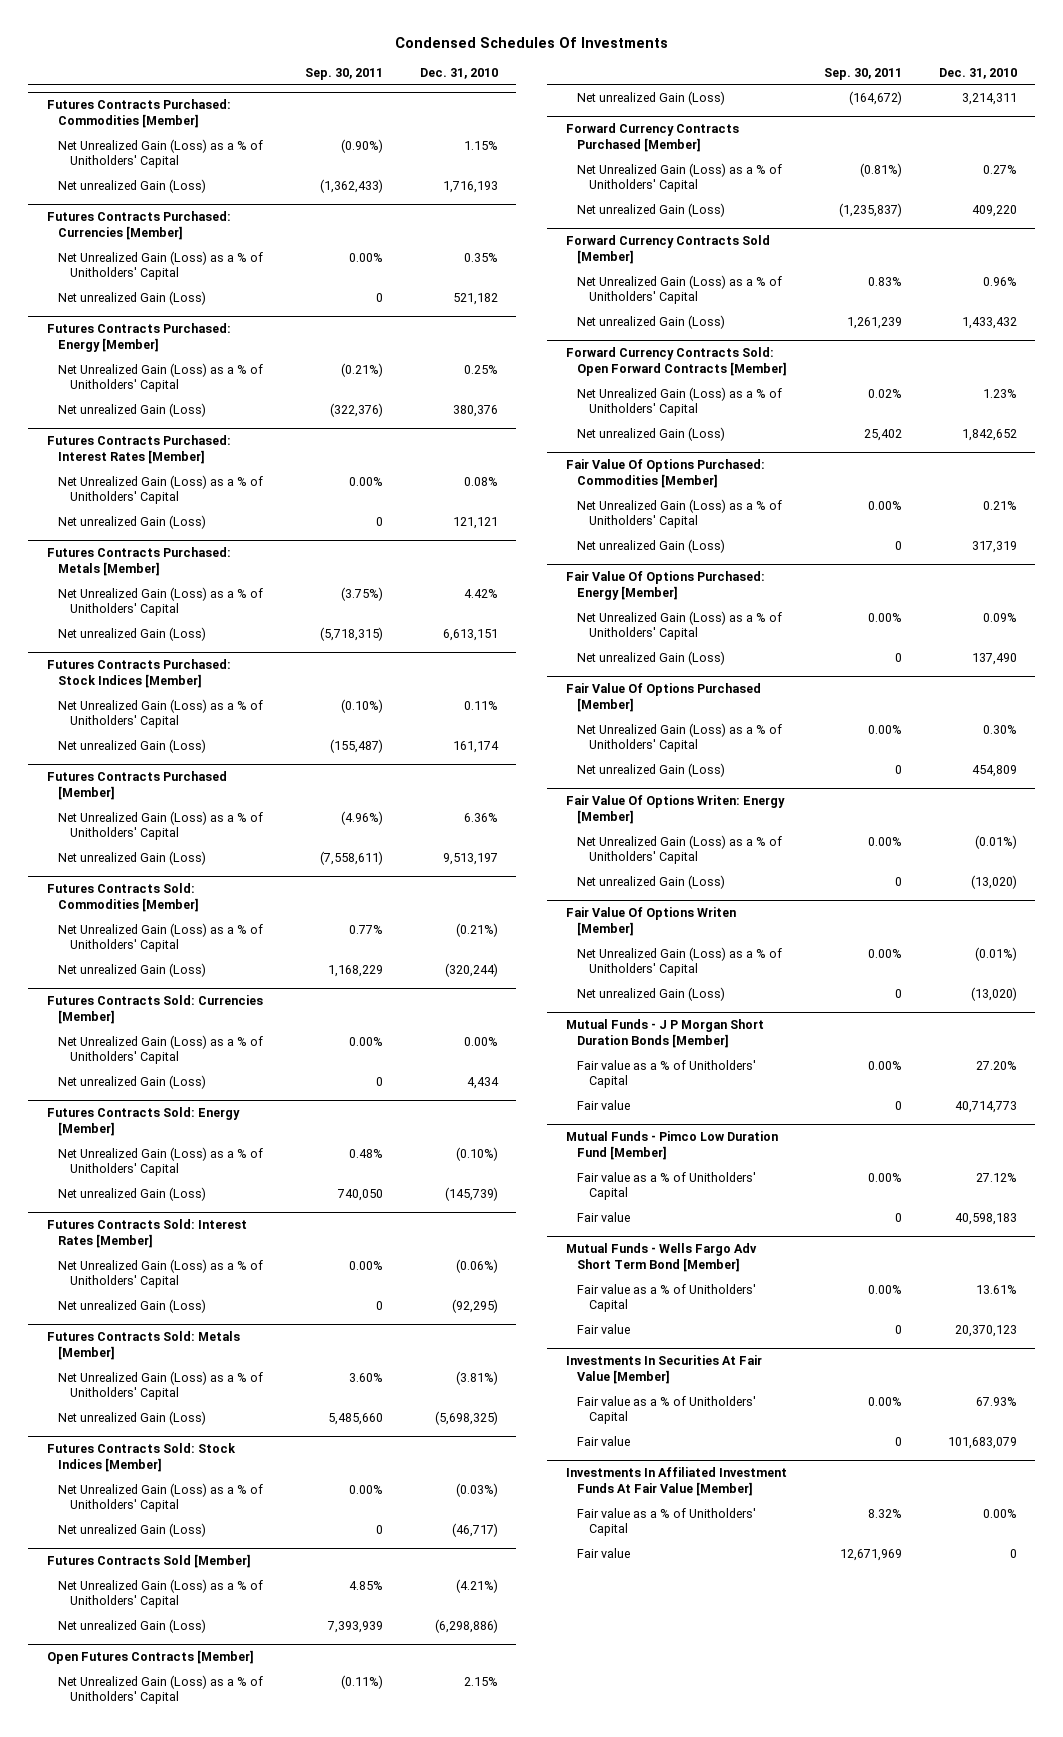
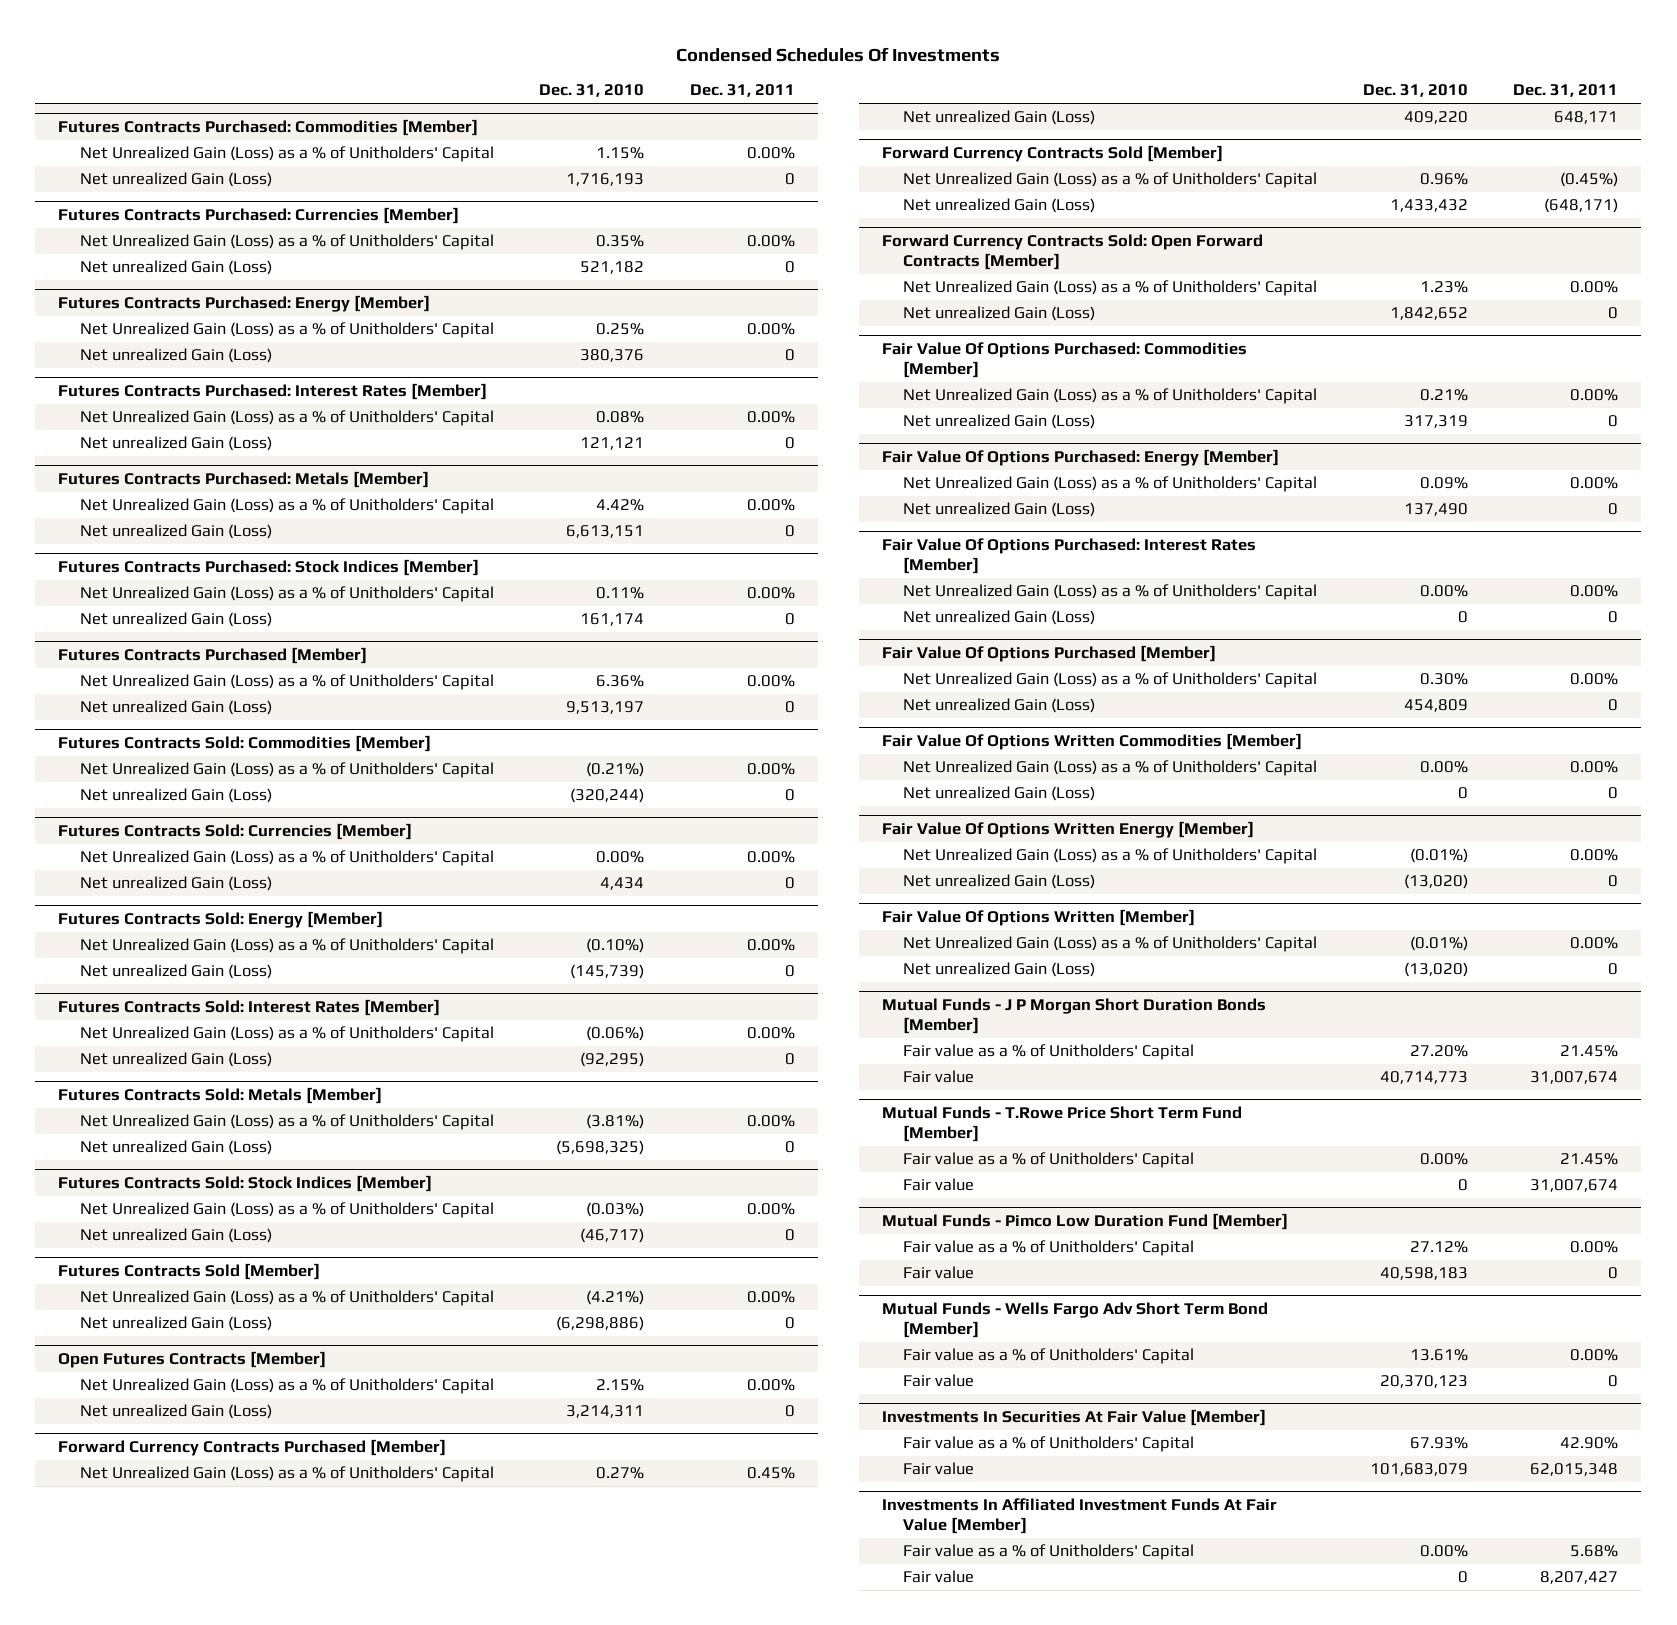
- | Sep. 30, 2011 | Dec. 31, 2010
+ | Dec. 31, 2010 | Dec. 31, 2011
+ Fair Value Of Options Purchased: Interest Rates [Member]
+ Net Unrealized Gain (Loss) as a % of Unitholders' Capital | 0.00% | 0.00%
+ Net unrealized Gain (Loss) | 0 | 0
- Fair Value Of Options Writen: Energy [Member]
+ Fair Value Of Options Written Commodities [Member]
+ Net Unrealized Gain (Loss) as a % of Unitholders' Capital | 0.00% | 0.00%
+ Net unrealized Gain (Loss) | 0 | 0
+ Fair Value Of Options Written Energy [Member]
- Fair Value Of Options Writen [Member]
+ Fair Value Of Options Written [Member]
+ Mutual Funds - T.Rowe Price Short Term Fund [Member]
+ Fair value as a % of Unitholders' Capital | 0.00% | 21.45%
+ Fair value | 0 | 31,007,674

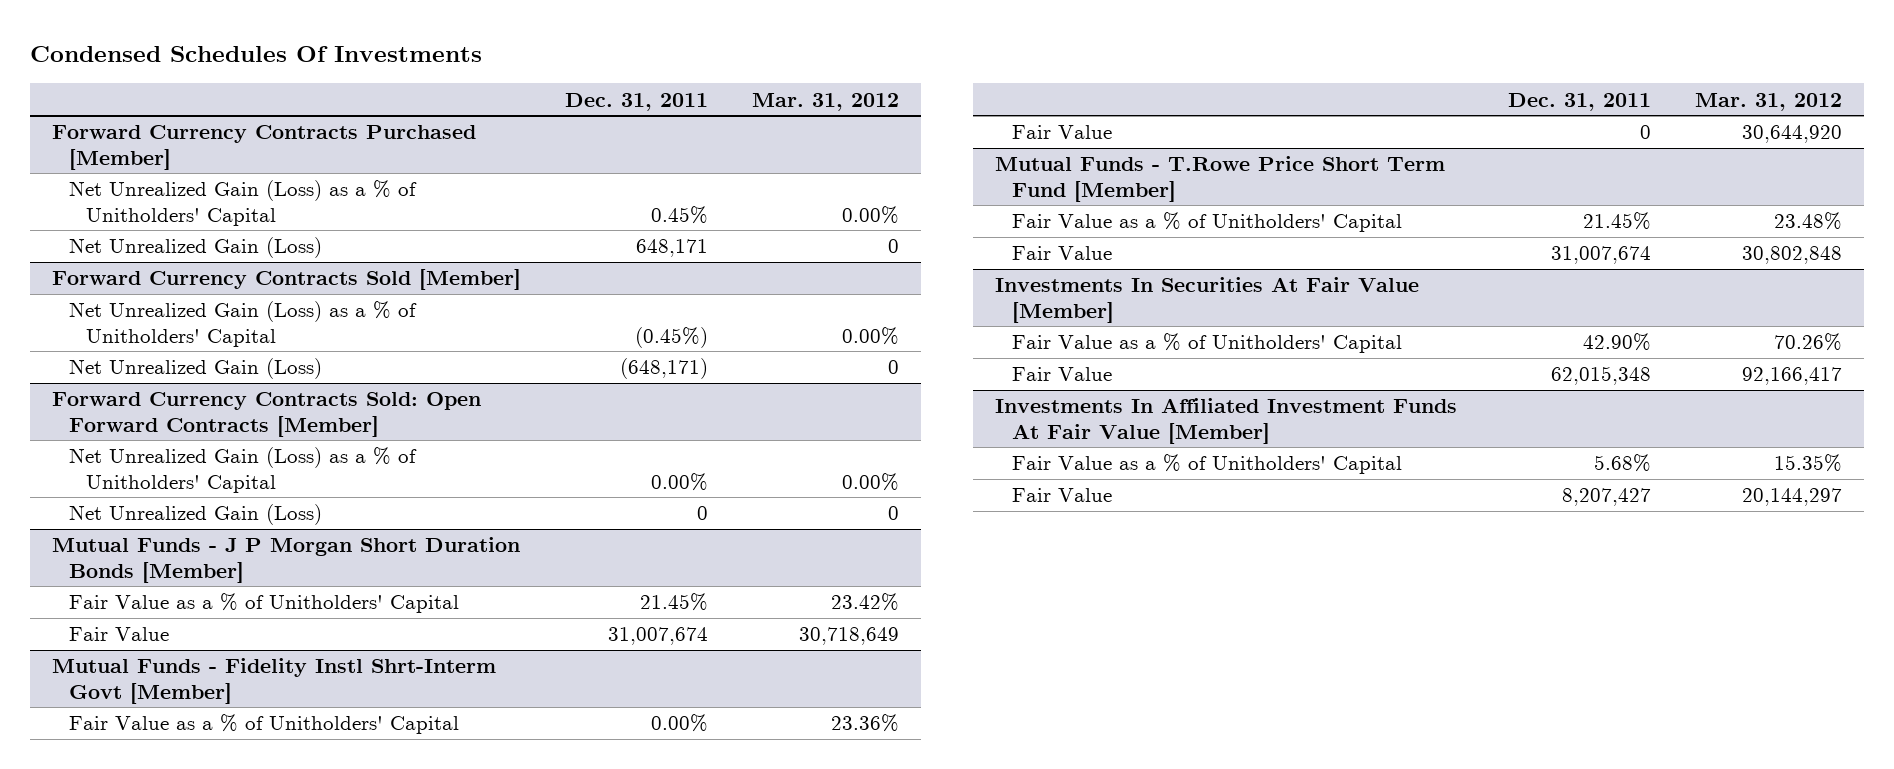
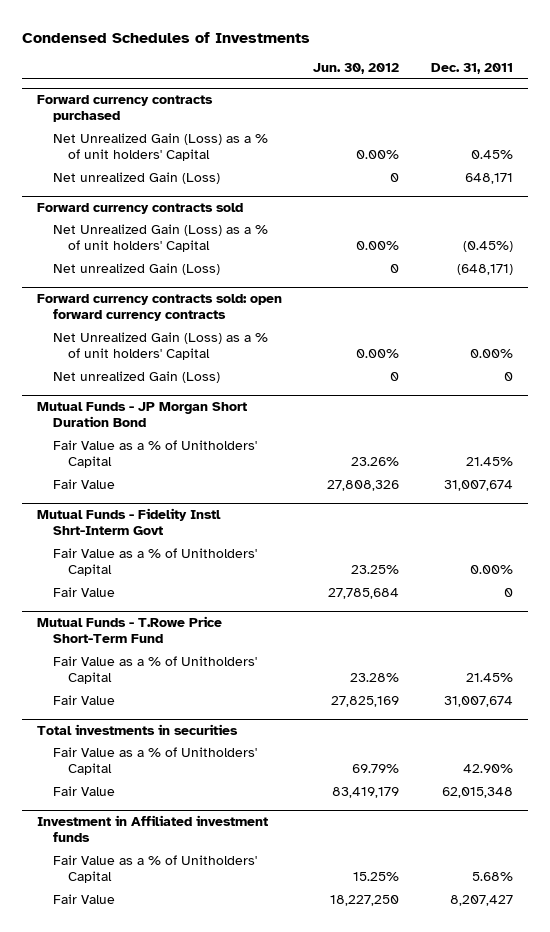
- Condensed Schedules Of Investments
+ Condensed Schedules of Investments
- | Dec. 31, 2011 | Mar. 31, 2012
+ | Jun. 30, 2012 | Dec. 31, 2011
- Forward Currency Contracts Purchased [Member]
- Net Unrealized Gain (Loss) as a % of Unitholders' Capital | 0.45% | 0.00%
- Net Unrealized Gain (Loss) | 648,171 | 0
- Forward Currency Contracts Sold [Member]
- Net Unrealized Gain (Loss) as a % of Unitholders' Capital | (0.45%) | 0.00%
- Net Unrealized Gain (Loss) | (648,171) | 0
- Forward Currency Contracts Sold: Open Forward Contracts [Member]
- Net Unrealized Gain (Loss) as a % of Unitholders' Capital | 0.00% | 0.00%
- Net Unrealized Gain (Loss) | 0 | 0
- Mutual Funds - J P Morgan Short Duration Bonds [Member]
+ Forward currency contracts purchased
+ Net Unrealized Gain (Loss) as a % of unit holders' Capital | 0.00% | 0.45%
+ Net unrealized Gain (Loss) | 0 | 648,171
+ Forward currency contracts sold
+ Net Unrealized Gain (Loss) as a % of unit holders' Capital | 0.00% | (0.45%)
+ Net unrealized Gain (Loss) | 0 | (648,171)
+ Forward currency contracts sold: open forward currency contracts
+ Net Unrealized Gain (Loss) as a % of unit holders' Capital | 0.00% | 0.00%
+ Net unrealized Gain (Loss) | 0 | 0
+ Mutual Funds - JP Morgan Short Duration Bond
- Mutual Funds - Fidelity Instl Shrt-Interm Govt [Member]
+ Mutual Funds - Fidelity Instl Shrt-Interm Govt
- Mutual Funds - T.Rowe Price Short Term Fund [Member]
+ Mutual Funds - T.Rowe Price Short-Term Fund
- Investments In Securities At Fair Value [Member]
+ Total investments in securities
- Investments In Affiliated Investment Funds At Fair Value [Member]
+ Investment in Affiliated investment funds

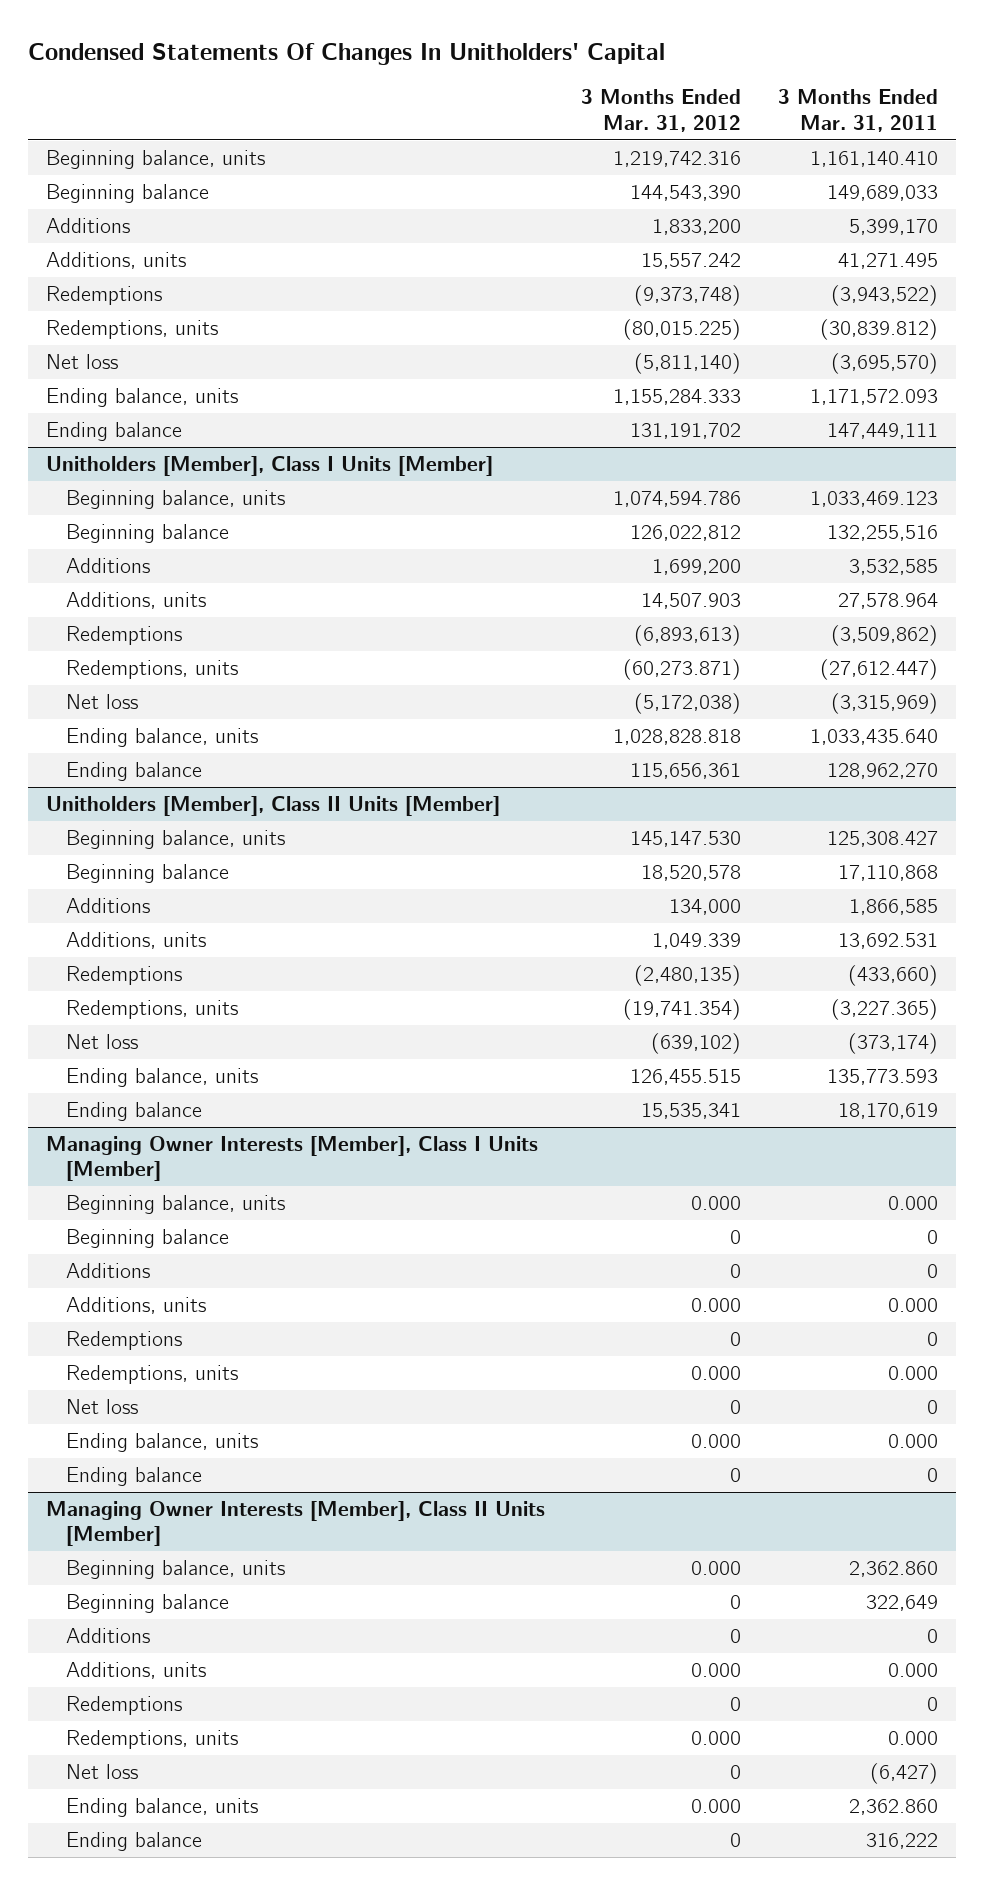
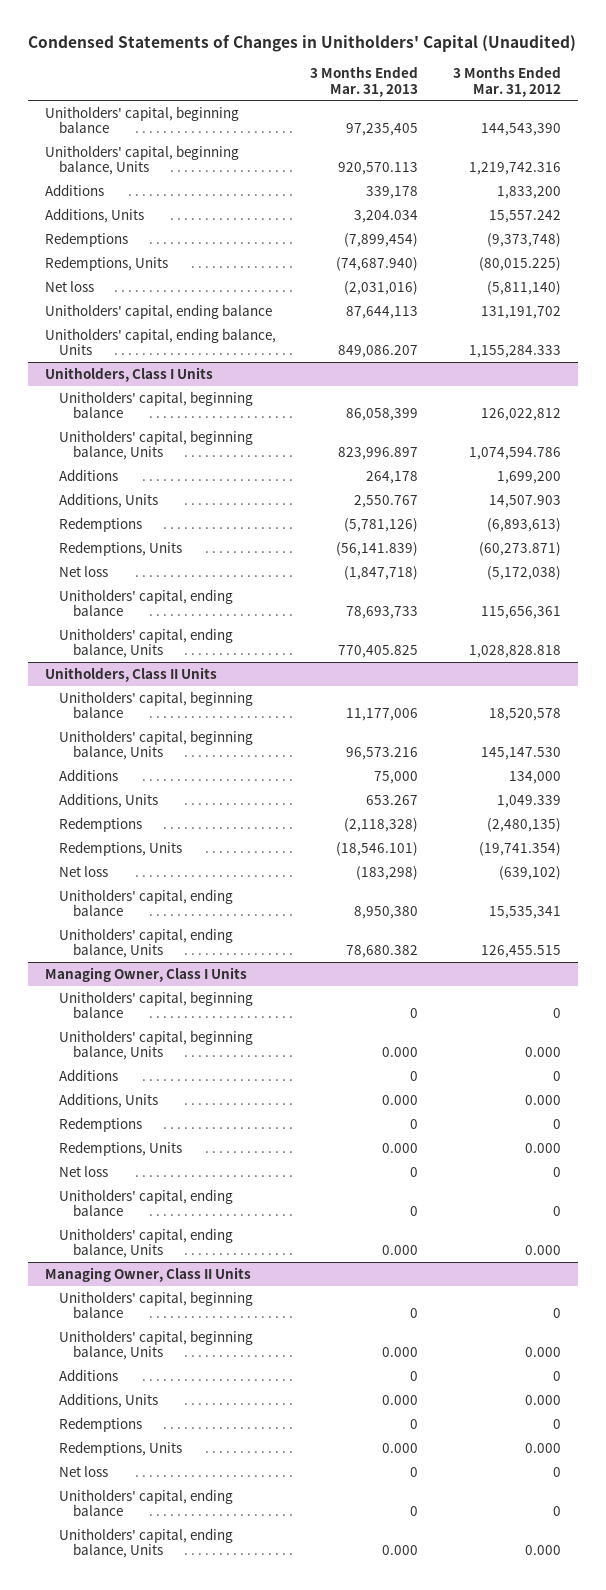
- Condensed Statements Of Changes In Unitholders' Capital
+ Condensed Statements of Changes in Unitholders' Capital (Unaudited)
- | 3 Months Ended Mar. 31, 2012 | 3 Months Ended Mar. 31, 2011
+ | 3 Months Ended Mar. 31, 2013 | 3 Months Ended Mar. 31, 2012
- Beginning balance, units | 1,219,742.316 | 1,161,140.410
- Beginning balance | 144,543,390 | 149,689,033
+ Unitholders' capital, beginning balance | 97,235,405 | 144,543,390
+ Unitholders' capital, beginning balance, Units | 920,570.113 | 1,219,742.316
- Additions, units | 15,557.242 | 41,271.495
+ Additions, Units | 3,204.034 | 15,557.242
- Redemptions, units | (80,015.225) | (30,839.812)
+ Redemptions, Units | (74,687.940) | (80,015.225)
- Ending balance, units | 1,155,284.333 | 1,171,572.093
- Ending balance | 131,191,702 | 147,449,111
- Unitholders [Member], Class I Units [Member]
- Beginning balance, units | 1,074,594.786 | 1,033,469.123
- Beginning balance | 126,022,812 | 132,255,516
+ Unitholders' capital, ending balance | 87,644,113 | 131,191,702
+ Unitholders' capital, ending balance, Units | 849,086.207 | 1,155,284.333
+ Unitholders, Class I Units
+ Unitholders' capital, beginning balance | 86,058,399 | 126,022,812
+ Unitholders' capital, beginning balance, Units | 823,996.897 | 1,074,594.786
- Additions, units | 14,507.903 | 27,578.964
+ Additions, Units | 2,550.767 | 14,507.903
- Redemptions, units | (60,273.871) | (27,612.447)
+ Redemptions, Units | (56,141.839) | (60,273.871)
- Ending balance, units | 1,028,828.818 | 1,033,435.640
- Ending balance | 115,656,361 | 128,962,270
- Unitholders [Member], Class II Units [Member]
- Beginning balance, units | 145,147.530 | 125,308.427
- Beginning balance | 18,520,578 | 17,110,868
+ Unitholders' capital, ending balance | 78,693,733 | 115,656,361
+ Unitholders' capital, ending balance, Units | 770,405.825 | 1,028,828.818
+ Unitholders, Class II Units
+ Unitholders' capital, beginning balance | 11,177,006 | 18,520,578
+ Unitholders' capital, beginning balance, Units | 96,573.216 | 145,147.530
- Additions, units | 1,049.339 | 13,692.531
+ Additions, Units | 653.267 | 1,049.339
- Redemptions, units | (19,741.354) | (3,227.365)
+ Redemptions, Units | (18,546.101) | (19,741.354)
- Ending balance, units | 126,455.515 | 135,773.593
- Ending balance | 15,535,341 | 18,170,619
- Managing Owner Interests [Member], Class I Units [Member]
- Beginning balance, units | 0.000 | 0.000
- Beginning balance | 0 | 0
+ Unitholders' capital, ending balance | 8,950,380 | 15,535,341
+ Unitholders' capital, ending balance, Units | 78,680.382 | 126,455.515
+ Managing Owner, Class I Units
+ Unitholders' capital, beginning balance | 0 | 0
+ Unitholders' capital, beginning balance, Units | 0.000 | 0.000
- Additions, units | 0.000 | 0.000
+ Additions, Units | 0.000 | 0.000
- Redemptions, units | 0.000 | 0.000
+ Redemptions, Units | 0.000 | 0.000
- Ending balance, units | 0.000 | 0.000
- Ending balance | 0 | 0
- Managing Owner Interests [Member], Class II Units [Member]
- Beginning balance, units | 0.000 | 2,362.860
- Beginning balance | 0 | 322,649
+ Unitholders' capital, ending balance | 0 | 0
+ Unitholders' capital, ending balance, Units | 0.000 | 0.000
+ Managing Owner, Class II Units
+ Unitholders' capital, beginning balance | 0 | 0
+ Unitholders' capital, beginning balance, Units | 0.000 | 0.000
- Additions, units | 0.000 | 0.000
+ Additions, Units | 0.000 | 0.000
- Redemptions, units | 0.000 | 0.000
+ Redemptions, Units | 0.000 | 0.000
- Ending balance, units | 0.000 | 2,362.860
- Ending balance | 0 | 316,222
+ Unitholders' capital, ending balance | 0 | 0
+ Unitholders' capital, ending balance, Units | 0.000 | 0.000

